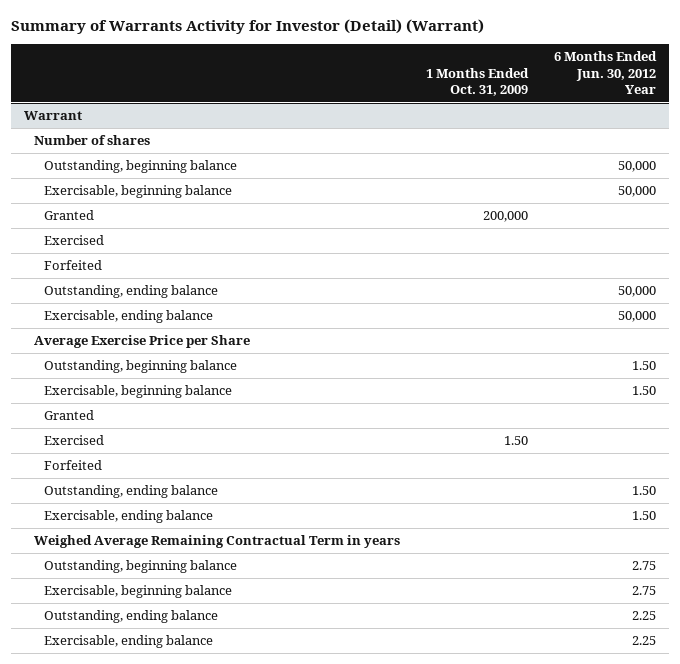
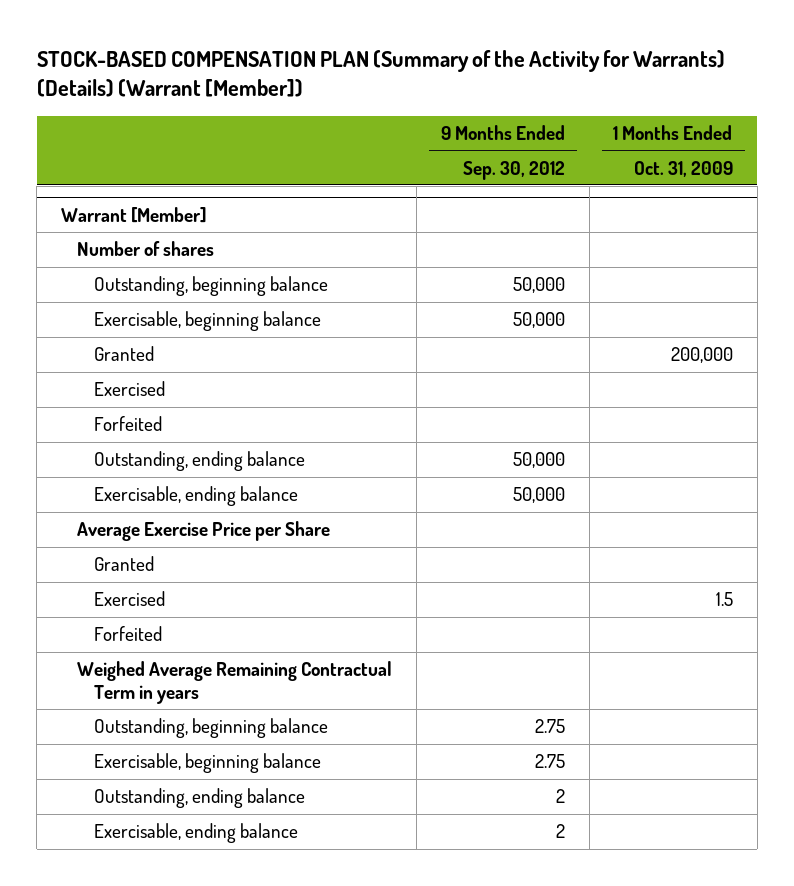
- Summary of Warrants Activity for Investor (Detail) (Warrant)
+ STOCK-BASED COMPENSATION PLAN (Summary of the Activity for Warrants) (Details) (Warrant [Member])
- | 1 Months Ended Oct. 31, 2009 | 6 Months Ended Jun. 30, 2012 Year
+ | 9 Months Ended Sep. 30, 2012 | 1 Months Ended Oct. 31, 2009
- Warrant
+ Warrant [Member]
- Outstanding, beginning balance | | 1.50
- Exercisable, beginning balance | | 1.50
- Exercised | 1.50 |
+ Exercised | | 1.5
- Outstanding, ending balance | | 1.50
- Exercisable, ending balance | | 1.50

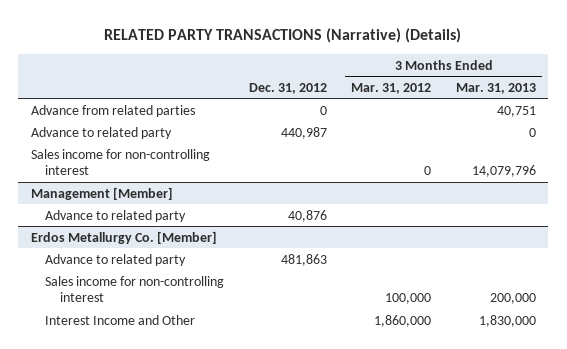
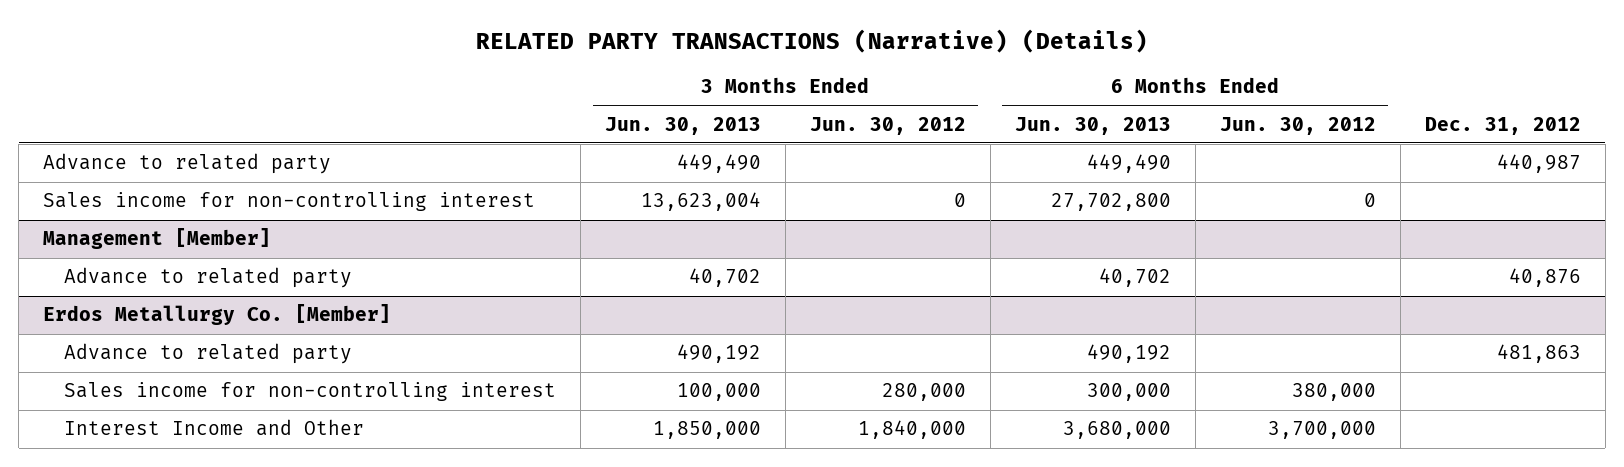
- | Dec. 31, 2012 | 3 Months Ended Mar. 31, 2012 | 3 Months Ended Mar. 31, 2013
+ | 3 Months Ended Jun. 30, 2013 | 3 Months Ended Jun. 30, 2012 | 6 Months Ended Jun. 30, 2013 | 6 Months Ended Jun. 30, 2012 | Dec. 31, 2012
- Advance from related parties | 0 | | 40,751

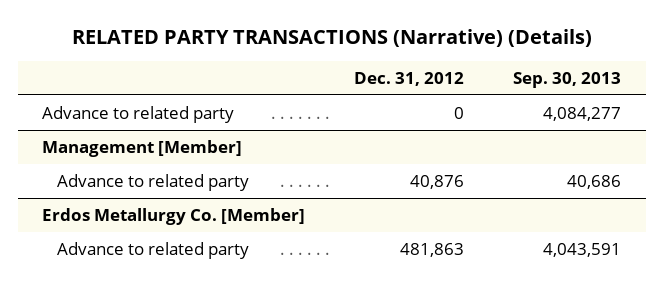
- | 3 Months Ended Jun. 30, 2013 | 3 Months Ended Jun. 30, 2012 | 6 Months Ended Jun. 30, 2013 | 6 Months Ended Jun. 30, 2012 | Dec. 31, 2012
+ | Dec. 31, 2012 | Sep. 30, 2013
- Advance to related party | 449,490 | | 449,490 | | 440,987
- Sales income for non-controlling interest | 13,623,004 | 0 | 27,702,800 | 0 |
+ Advance to related party | 0 | 4,084,277
@ Erdos Metallurgy Co. [Member]
- Sales income for non-controlling interest | 100,000 | 280,000 | 300,000 | 380,000 |
- Interest Income and Other | 1,850,000 | 1,840,000 | 3,680,000 | 3,700,000 |

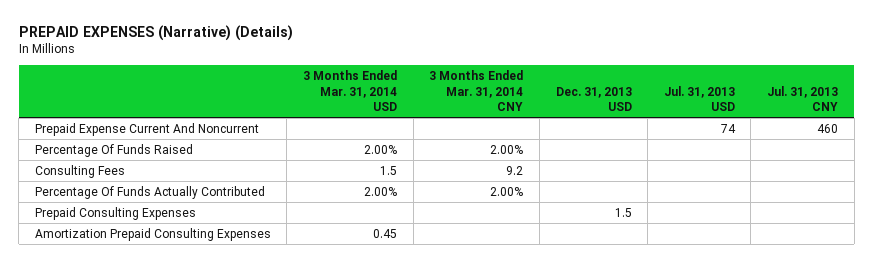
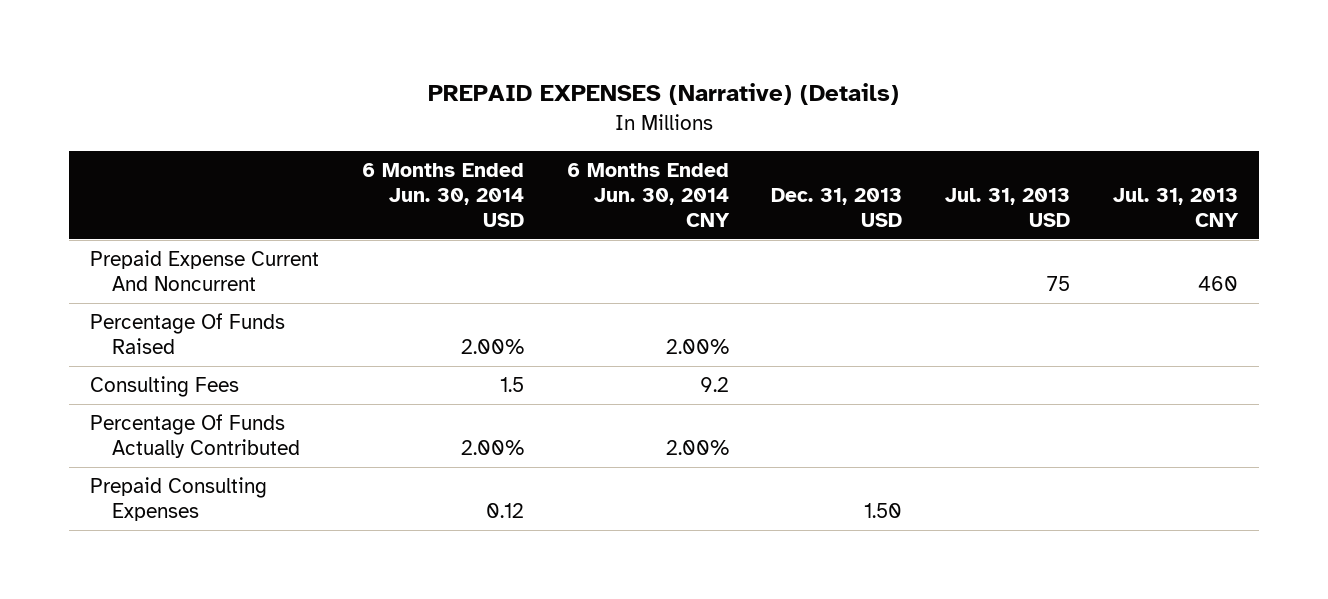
- | 3 Months Ended Mar. 31, 2014 USD | 3 Months Ended Mar. 31, 2014 CNY | Dec. 31, 2013 USD | Jul. 31, 2013 USD | Jul. 31, 2013 CNY
+ | 6 Months Ended Jun. 30, 2014 USD | 6 Months Ended Jun. 30, 2014 CNY | Dec. 31, 2013 USD | Jul. 31, 2013 USD | Jul. 31, 2013 CNY
- Prepaid Expense Current And Noncurrent | | | | 74 | 460
+ Prepaid Expense Current And Noncurrent | | | | 75 | 460
- Prepaid Consulting Expenses | | | 1.5 | |
- Amortization Prepaid Consulting Expenses | 0.45 | | | |
+ Prepaid Consulting Expenses | 0.12 | | 1.50 | |

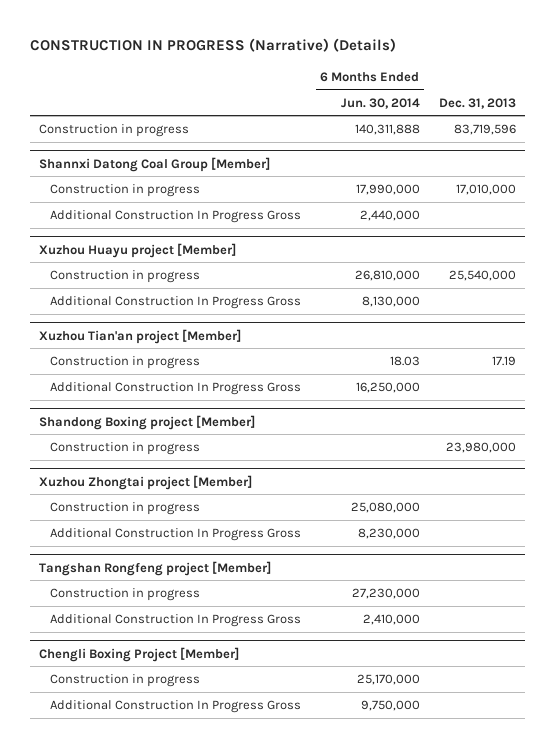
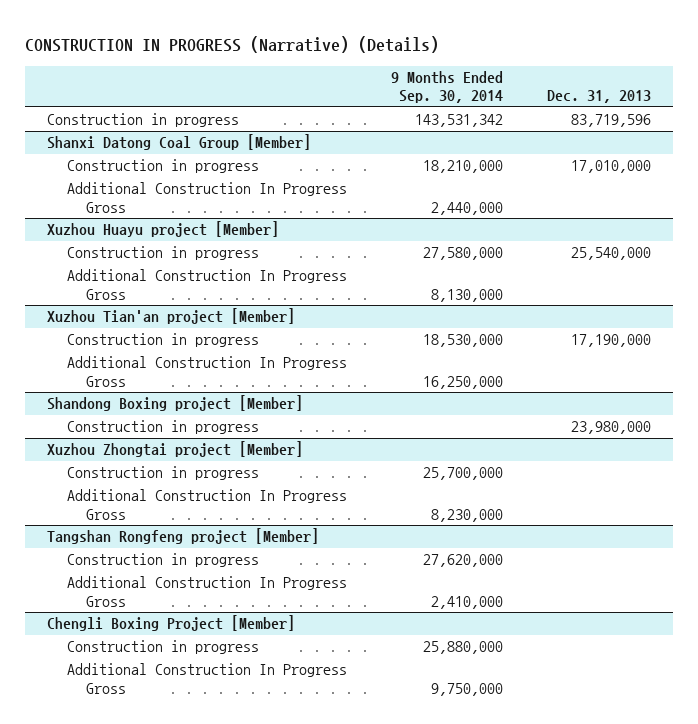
- | 6 Months Ended Jun. 30, 2014 | Dec. 31, 2013
+ | 9 Months Ended Sep. 30, 2014 | Dec. 31, 2013
- Shannxi Datong Coal Group [Member]
+ Shanxi Datong Coal Group [Member]
@ Xuzhou Tian'an project [Member]
- Construction in progress | 18.03 | 17.19
+ Construction in progress | 18,530,000 | 17,190,000

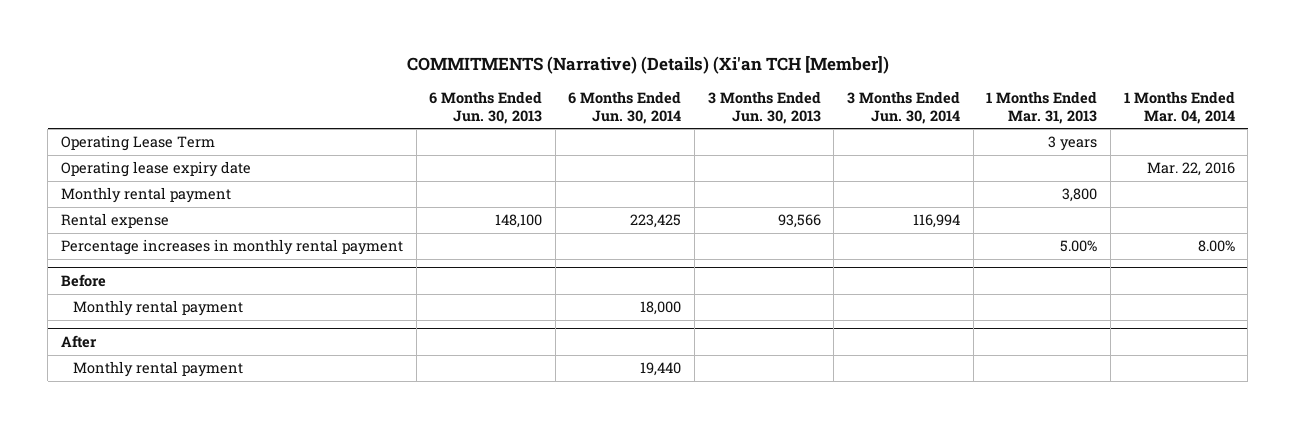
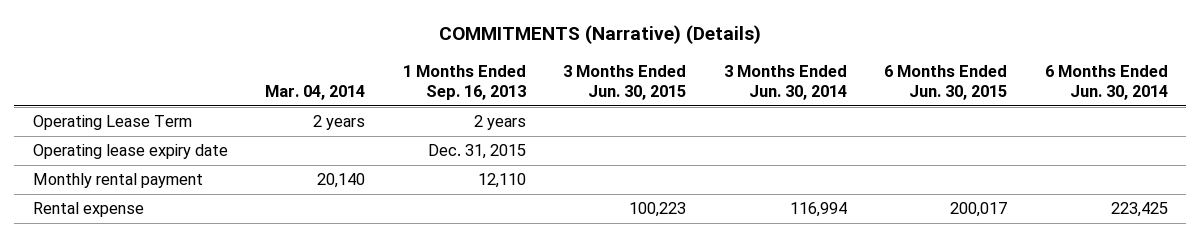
- COMMITMENTS (Narrative) (Details) (Xi'an TCH [Member])
+ COMMITMENTS (Narrative) (Details)
- | 6 Months Ended Jun. 30, 2013 | 6 Months Ended Jun. 30, 2014 | 3 Months Ended Jun. 30, 2013 | 3 Months Ended Jun. 30, 2014 | 1 Months Ended Mar. 31, 2013 | 1 Months Ended Mar. 04, 2014
+ | Mar. 04, 2014 | 1 Months Ended Sep. 16, 2013 | 3 Months Ended Jun. 30, 2015 | 3 Months Ended Jun. 30, 2014 | 6 Months Ended Jun. 30, 2015 | 6 Months Ended Jun. 30, 2014
- Percentage increases in monthly rental payment | | | | | 5.00% | 8.00%
- Before
- Monthly rental payment | | 18,000 | | | |
- After
- Monthly rental payment | | 19,440 | | | |

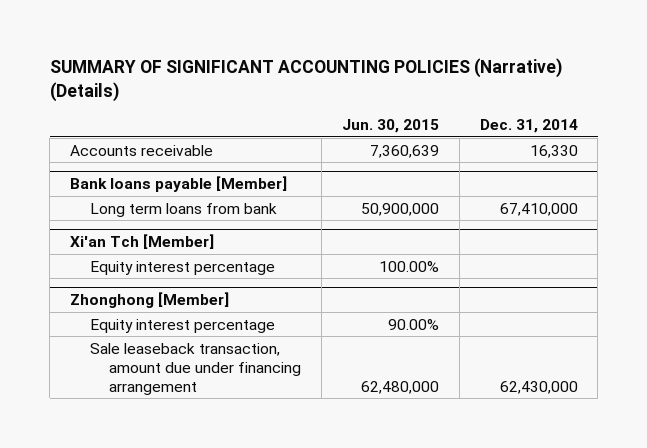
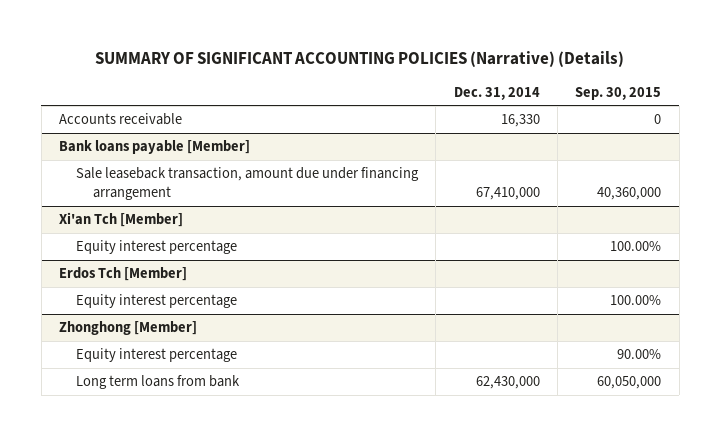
- | Jun. 30, 2015 | Dec. 31, 2014
+ | Dec. 31, 2014 | Sep. 30, 2015
@ Bank loans payable [Member]
- Long term loans from bank | 50,900,000 | 67,410,000
+ Sale leaseback transaction, amount due under financing arrangement | 67,410,000 | 40,360,000
+ Erdos Tch [Member]
+ Equity interest percentage | | 100.00%
@ Zhonghong [Member]
- Sale leaseback transaction, amount due under financing arrangement | 62,480,000 | 62,430,000
+ Long term loans from bank | 62,430,000 | 60,050,000

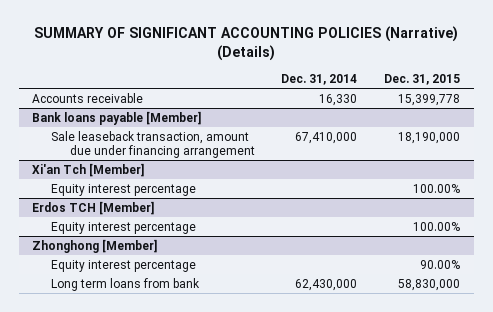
- | Dec. 31, 2014 | Sep. 30, 2015
+ | Dec. 31, 2014 | Dec. 31, 2015
- Erdos Tch [Member]
+ Erdos TCH [Member]

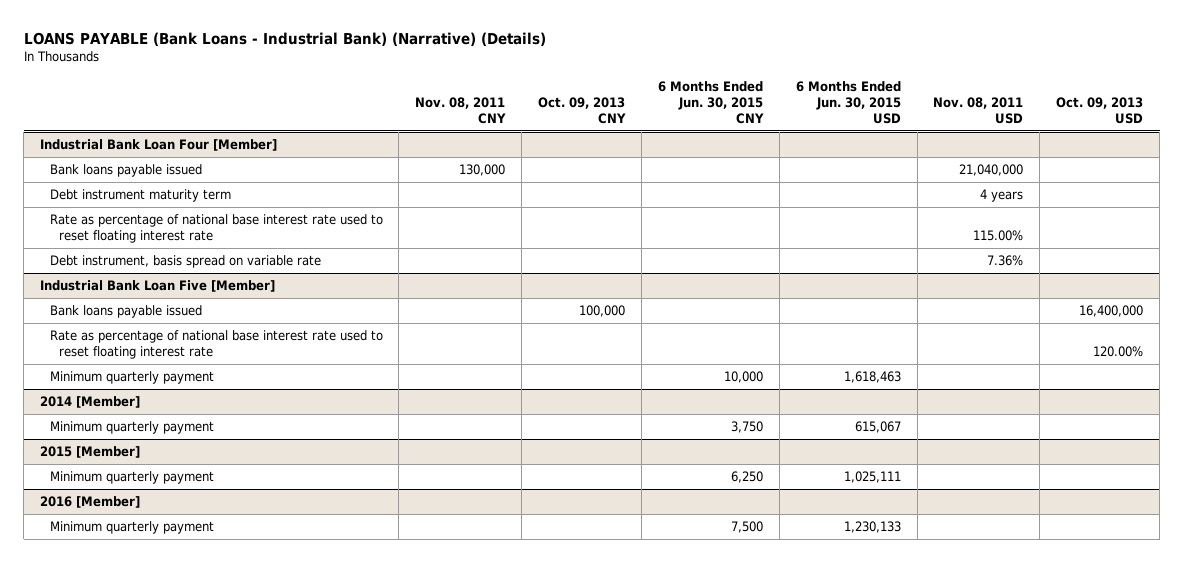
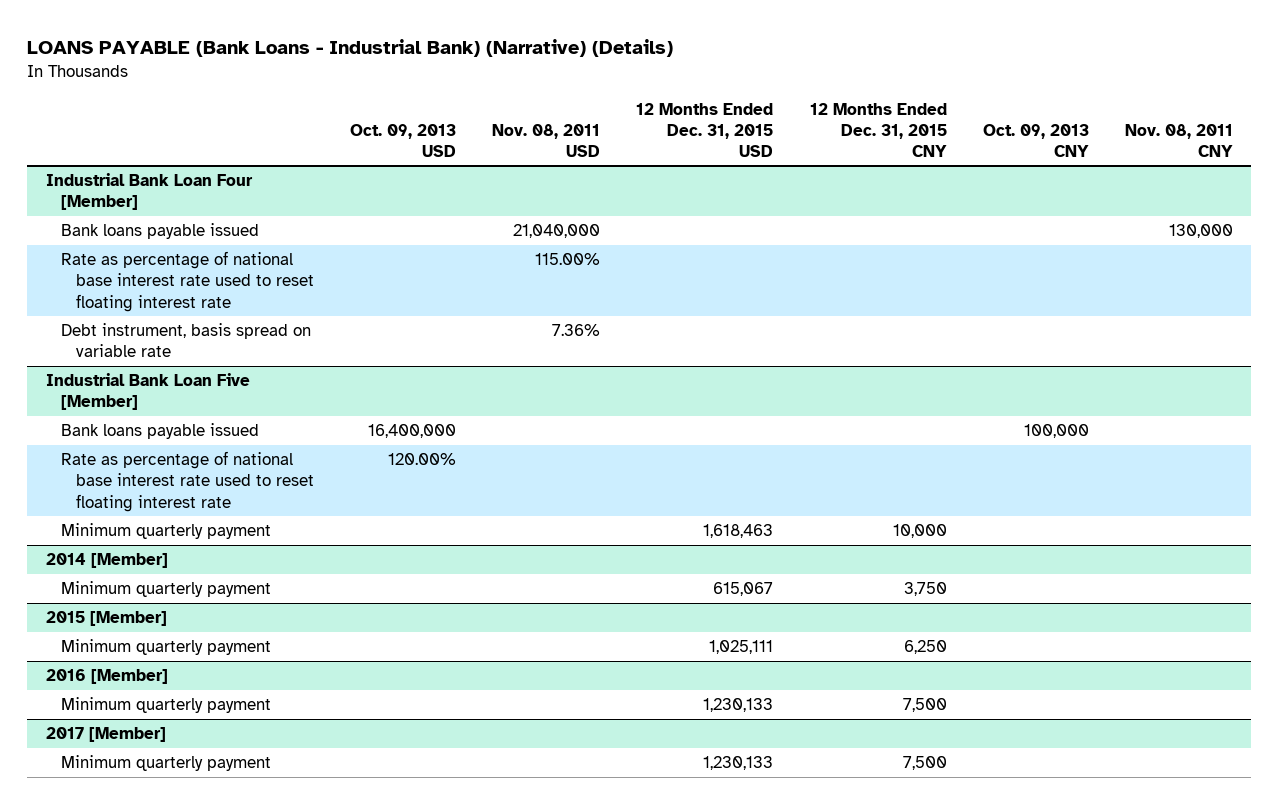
- | Nov. 08, 2011 CNY | Oct. 09, 2013 CNY | 6 Months Ended Jun. 30, 2015 CNY | 6 Months Ended Jun. 30, 2015 USD | Nov. 08, 2011 USD | Oct. 09, 2013 USD
+ | Oct. 09, 2013 USD | Nov. 08, 2011 USD | 12 Months Ended Dec. 31, 2015 USD | 12 Months Ended Dec. 31, 2015 CNY | Oct. 09, 2013 CNY | Nov. 08, 2011 CNY
@ Industrial Bank Loan Four [Member]
- Debt instrument maturity term | | | | | 4 years |
+ 2017 [Member]
+ Minimum quarterly payment | | | 1,230,133 | 7,500 | |

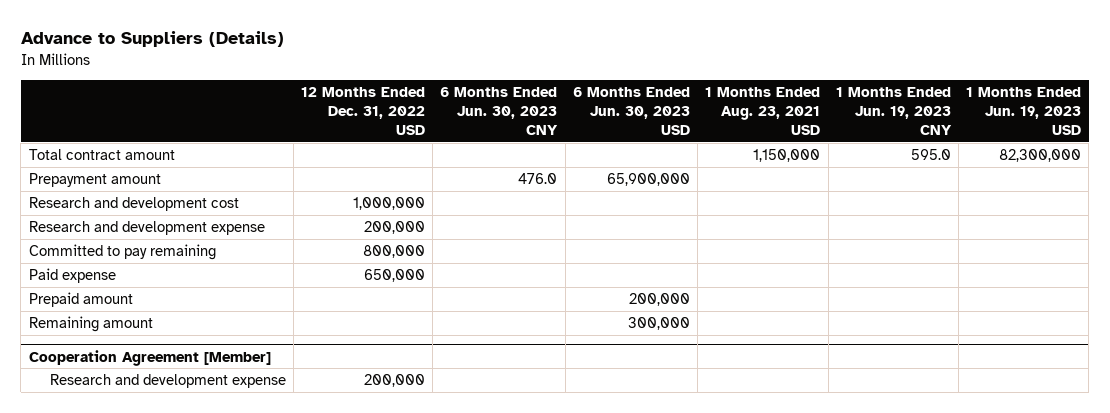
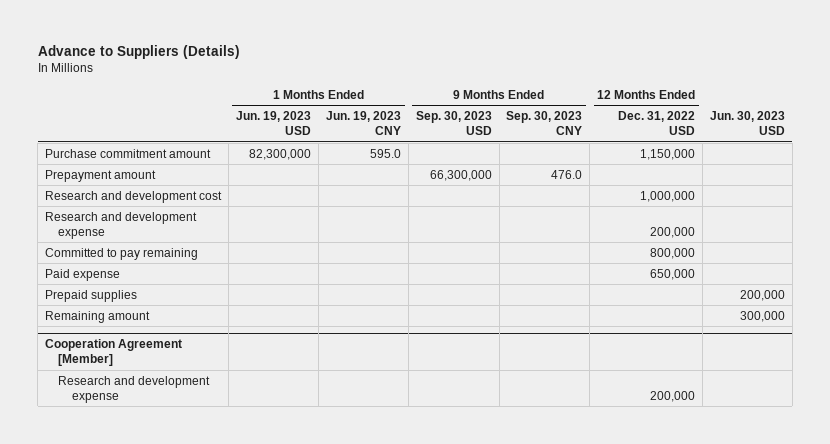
- | 12 Months Ended Dec. 31, 2022 USD | 6 Months Ended Jun. 30, 2023 CNY | 6 Months Ended Jun. 30, 2023 USD | 1 Months Ended Aug. 23, 2021 USD | 1 Months Ended Jun. 19, 2023 CNY | 1 Months Ended Jun. 19, 2023 USD
+ | 1 Months Ended Jun. 19, 2023 USD | 1 Months Ended Jun. 19, 2023 CNY | 9 Months Ended Sep. 30, 2023 USD | 9 Months Ended Sep. 30, 2023 CNY | 12 Months Ended Dec. 31, 2022 USD | Jun. 30, 2023 USD
- Total contract amount | | | | 1,150,000 | 595.0 | 82,300,000
+ Purchase commitment amount | 82,300,000 | 595.0 | | | 1,150,000 |
- Prepaid amount | | | 200,000 | | |
+ Prepaid supplies | | | | | | 200,000

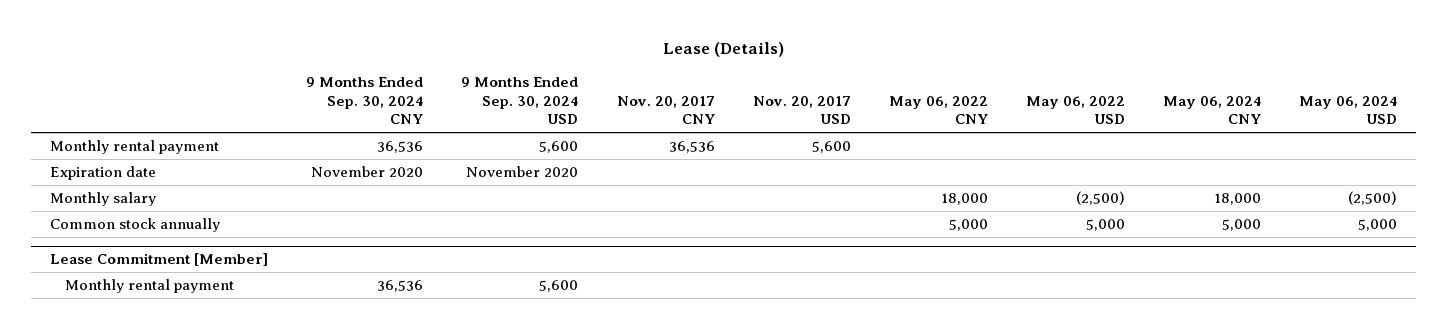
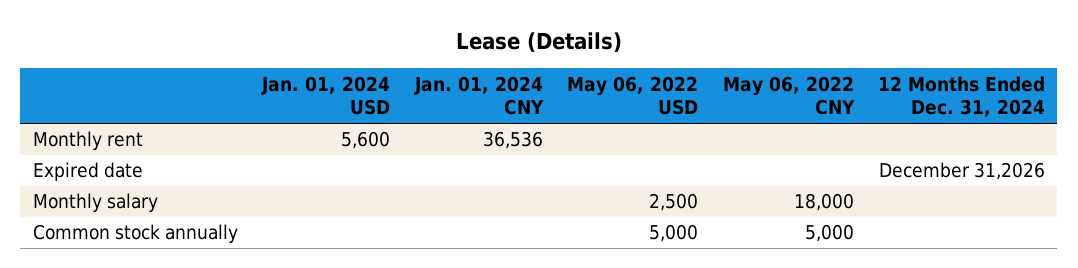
- | 9 Months Ended Sep. 30, 2024 CNY | 9 Months Ended Sep. 30, 2024 USD | Nov. 20, 2017 CNY | Nov. 20, 2017 USD | May 06, 2022 CNY | May 06, 2022 USD | May 06, 2024 CNY | May 06, 2024 USD
+ | Jan. 01, 2024 USD | Jan. 01, 2024 CNY | May 06, 2022 USD | May 06, 2022 CNY | 12 Months Ended Dec. 31, 2024
- Monthly rental payment | 36,536 | 5,600 | 36,536 | 5,600 | | | |
- Expiration date | November 2020 | November 2020 | | | | | |
- Monthly salary | | | | | 18,000 | (2,500) | 18,000 | (2,500)
+ Monthly rent | 5,600 | 36,536 | | |
+ Expired date | | | | | December 31,2026
+ Monthly salary | | | 2,500 | 18,000 |
- Lease Commitment [Member]
- Monthly rental payment | 36,536 | 5,600 | | | | | |

